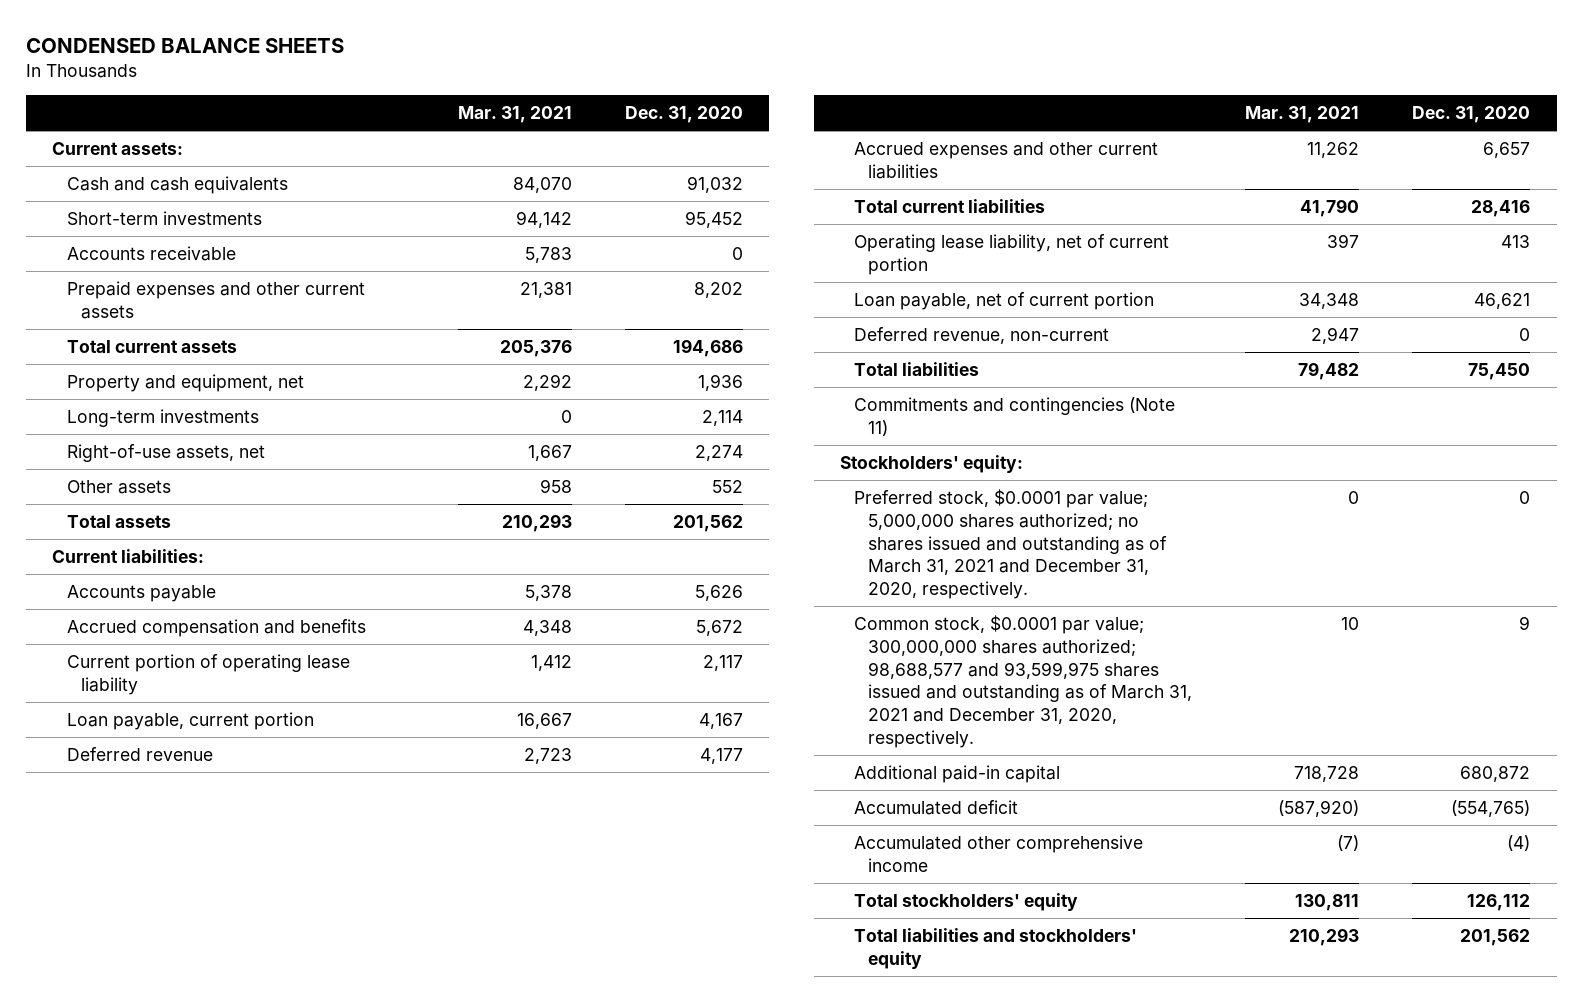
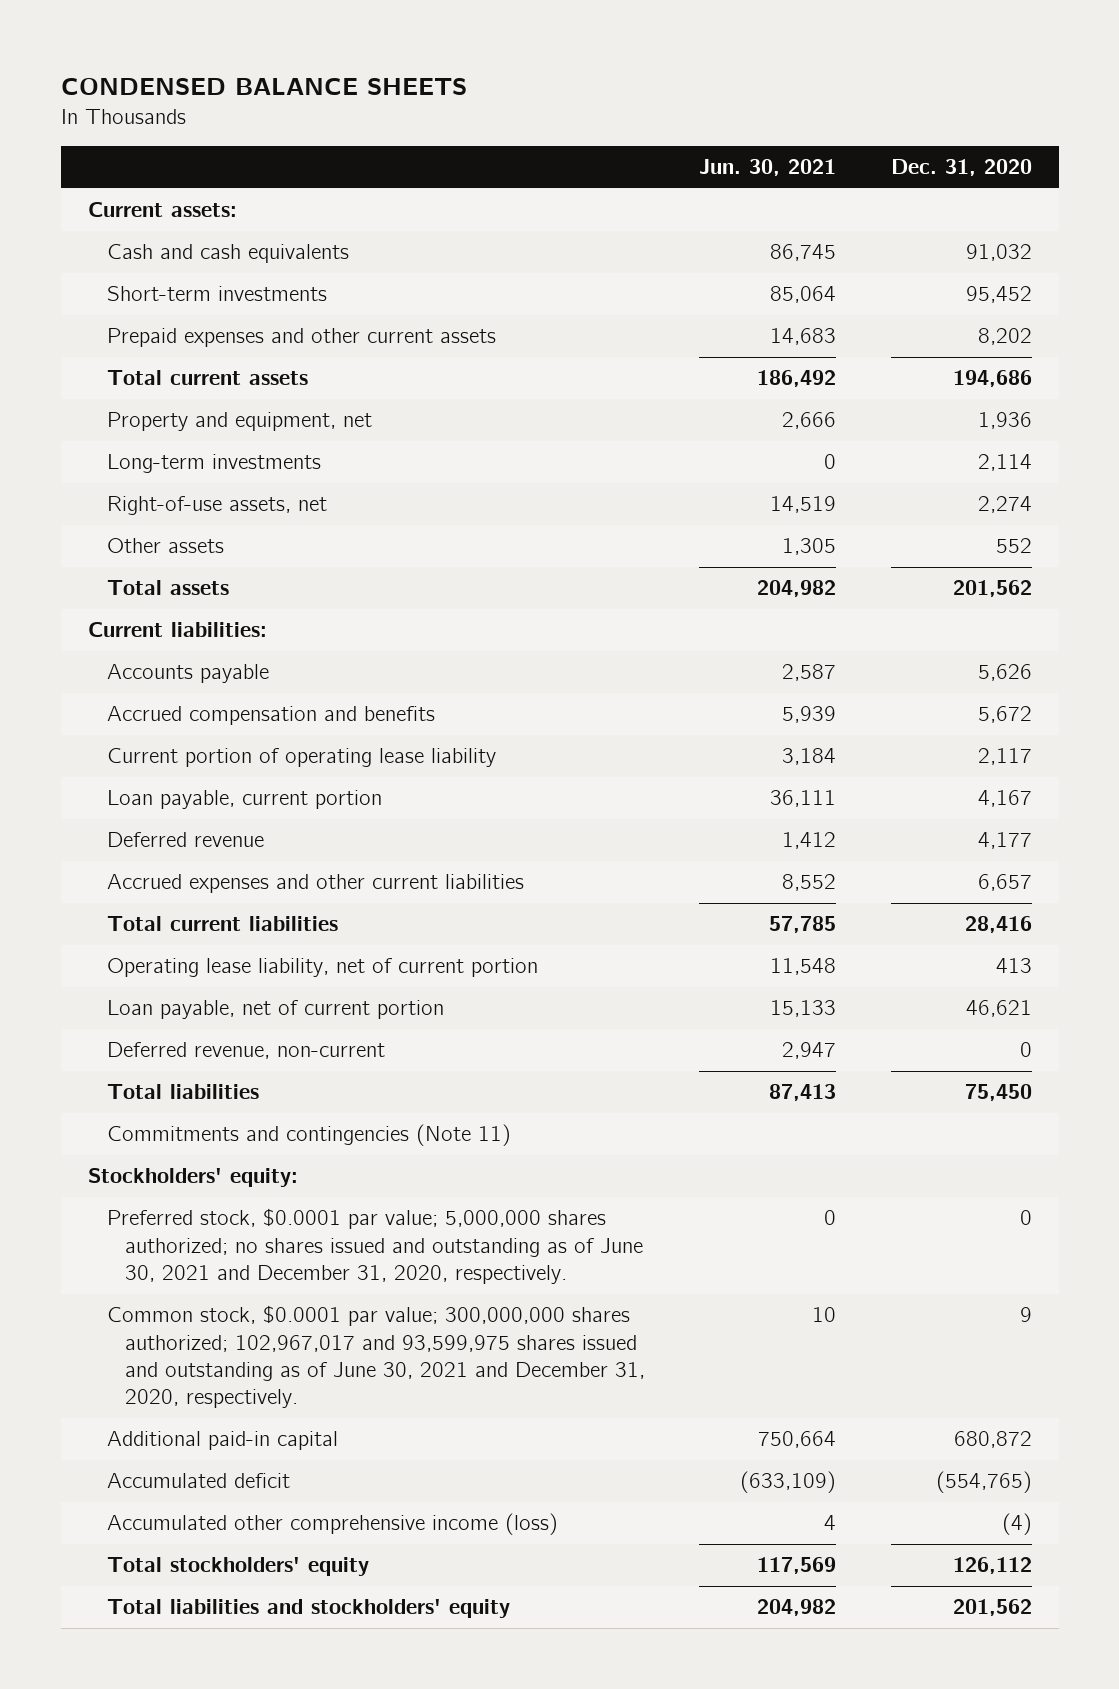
- | Mar. 31, 2021 | Dec. 31, 2020
+ | Jun. 30, 2021 | Dec. 31, 2020
- Accounts receivable | 5,783 | 0
- Preferred stock, $0.0001 par value; 5,000,000 shares authorized; no shares issued and outstanding as of March 31, 2021 and December 31, 2020, respectively. | 0 | 0
- Common stock, $0.0001 par value; 300,000,000 shares authorized; 98,688,577 and 93,599,975 shares issued and outstanding as of March 31, 2021 and December 31, 2020, respectively. | 10 | 9
+ Preferred stock, $0.0001 par value; 5,000,000 shares authorized; no shares issued and outstanding as of June 30, 2021 and December 31, 2020, respectively. | 0 | 0
+ Common stock, $0.0001 par value; 300,000,000 shares authorized; 102,967,017 and 93,599,975 shares issued and outstanding as of June 30, 2021 and December 31, 2020, respectively. | 10 | 9
- Accumulated other comprehensive income | (7) | (4)
+ Accumulated other comprehensive income (loss) | 4 | (4)

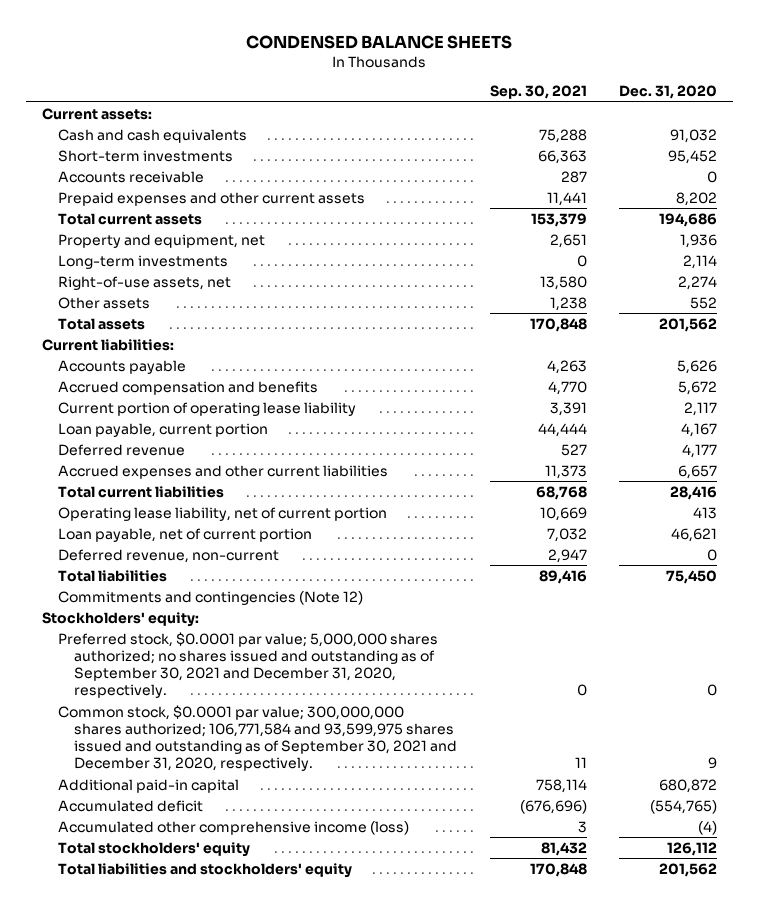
- | Jun. 30, 2021 | Dec. 31, 2020
+ | Sep. 30, 2021 | Dec. 31, 2020
+ Accounts receivable | 287 | 0
- Commitments and contingencies (Note 11)
+ Commitments and contingencies (Note 12)
- Preferred stock, $0.0001 par value; 5,000,000 shares authorized; no shares issued and outstanding as of June 30, 2021 and December 31, 2020, respectively. | 0 | 0
- Common stock, $0.0001 par value; 300,000,000 shares authorized; 102,967,017 and 93,599,975 shares issued and outstanding as of June 30, 2021 and December 31, 2020, respectively. | 10 | 9
+ Preferred stock, $0.0001 par value; 5,000,000 shares authorized; no shares issued and outstanding as of September 30, 2021 and December 31, 2020, respectively. | 0 | 0
+ Common stock, $0.0001 par value; 300,000,000 shares authorized; 106,771,584 and 93,599,975 shares issued and outstanding as of September 30, 2021 and December 31, 2020, respectively. | 11 | 9

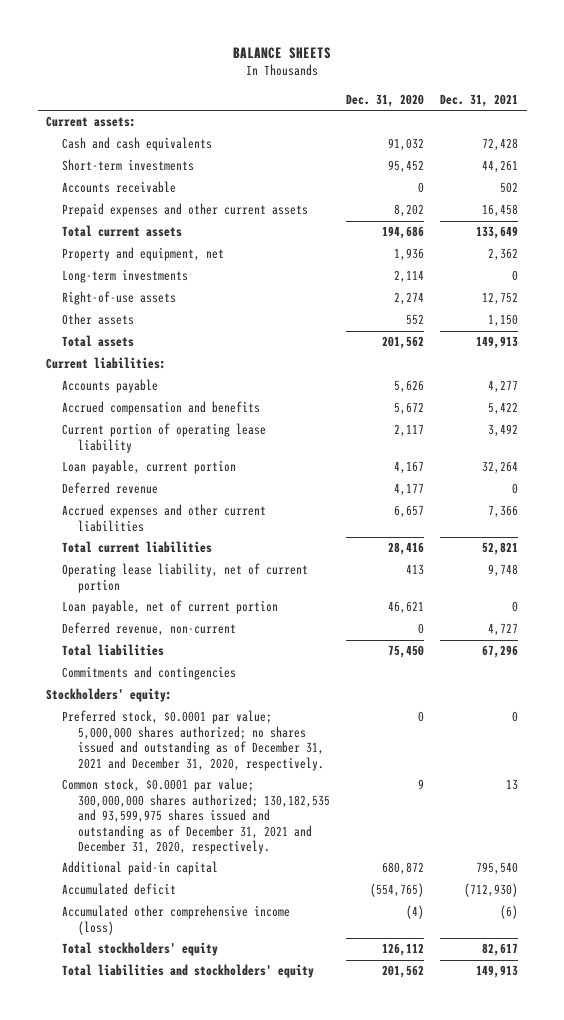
- CONDENSED BALANCE SHEETS
+ BALANCE SHEETS
- | Sep. 30, 2021 | Dec. 31, 2020
+ | Dec. 31, 2020 | Dec. 31, 2021
- Right-of-use assets, net | 13,580 | 2,274
+ Right-of-use assets | 2,274 | 12,752
- Commitments and contingencies (Note 12)
+ Commitments and contingencies
- Preferred stock, $0.0001 par value; 5,000,000 shares authorized; no shares issued and outstanding as of September 30, 2021 and December 31, 2020, respectively. | 0 | 0
- Common stock, $0.0001 par value; 300,000,000 shares authorized; 106,771,584 and 93,599,975 shares issued and outstanding as of September 30, 2021 and December 31, 2020, respectively. | 11 | 9
+ Preferred stock, $0.0001 par value; 5,000,000 shares authorized; no shares issued and outstanding as of December 31, 2021 and December 31, 2020, respectively. | 0 | 0
+ Common stock, $0.0001 par value; 300,000,000 shares authorized; 130,182,535 and 93,599,975 shares issued and outstanding as of December 31, 2021 and December 31, 2020, respectively. | 9 | 13

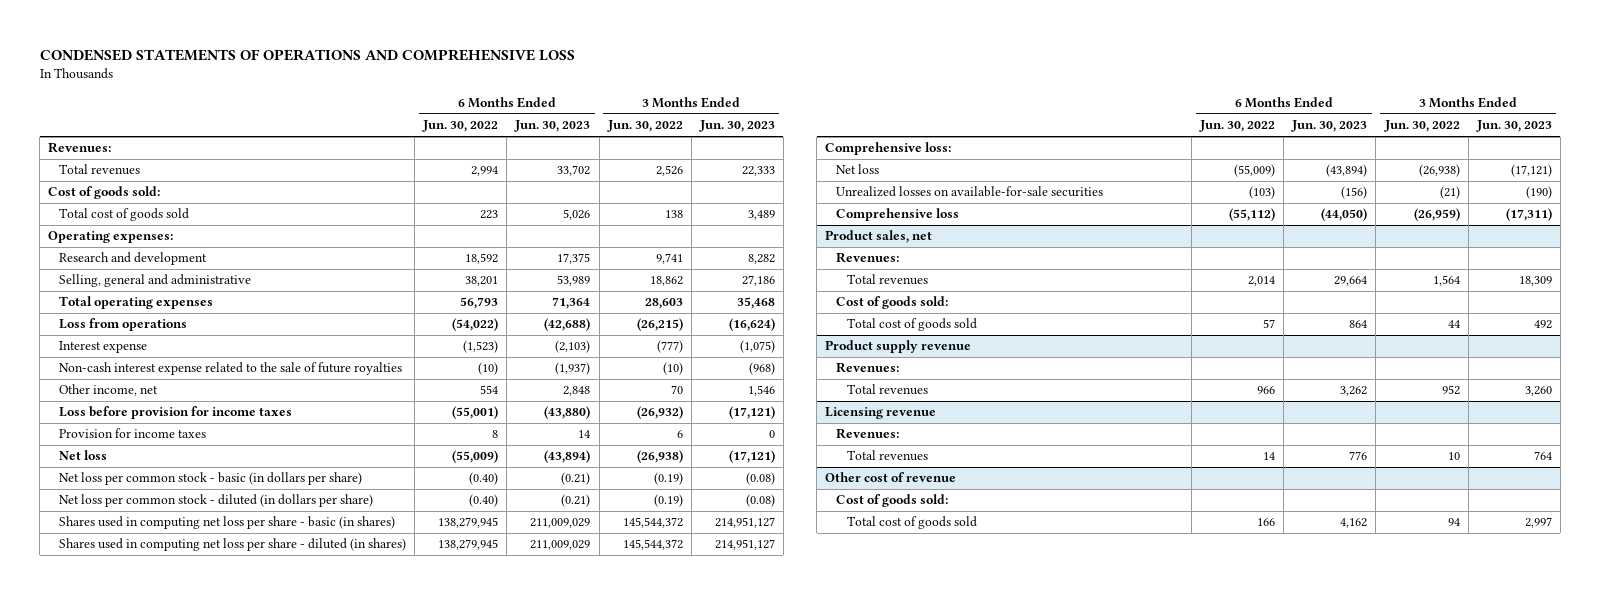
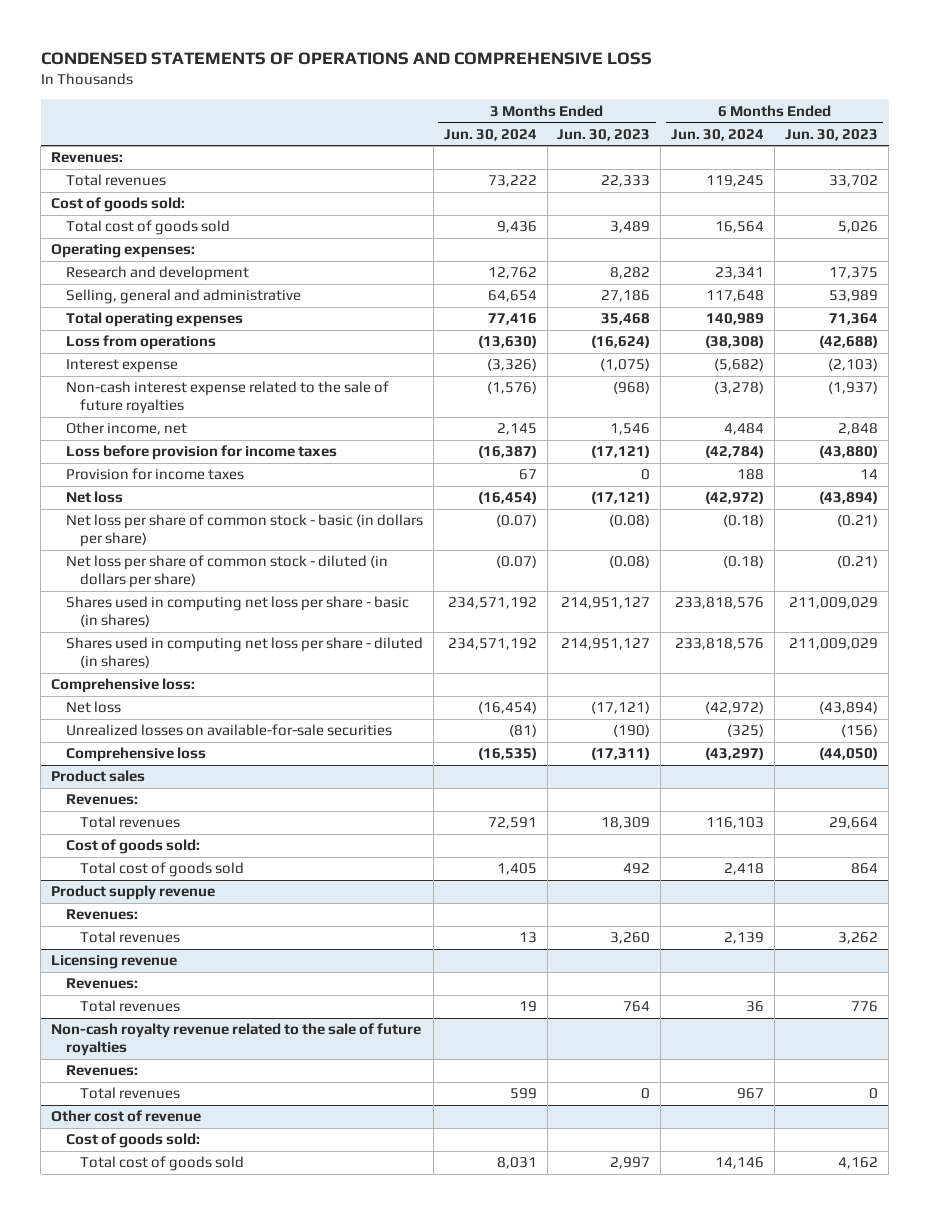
- | 6 Months Ended Jun. 30, 2022 | 6 Months Ended Jun. 30, 2023 | 3 Months Ended Jun. 30, 2022 | 3 Months Ended Jun. 30, 2023
+ | 3 Months Ended Jun. 30, 2024 | 3 Months Ended Jun. 30, 2023 | 6 Months Ended Jun. 30, 2024 | 6 Months Ended Jun. 30, 2023
- Net loss per common stock - basic (in dollars per share) | (0.40) | (0.21) | (0.19) | (0.08)
- Net loss per common stock - diluted (in dollars per share) | (0.40) | (0.21) | (0.19) | (0.08)
+ Net loss per share of common stock - basic (in dollars per share) | (0.07) | (0.08) | (0.18) | (0.21)
+ Net loss per share of common stock - diluted (in dollars per share) | (0.07) | (0.08) | (0.18) | (0.21)
- Product sales, net
+ Product sales
+ Non-cash royalty revenue related to the sale of future royalties
+ Revenues:
+ Total revenues | 599 | 0 | 967 | 0

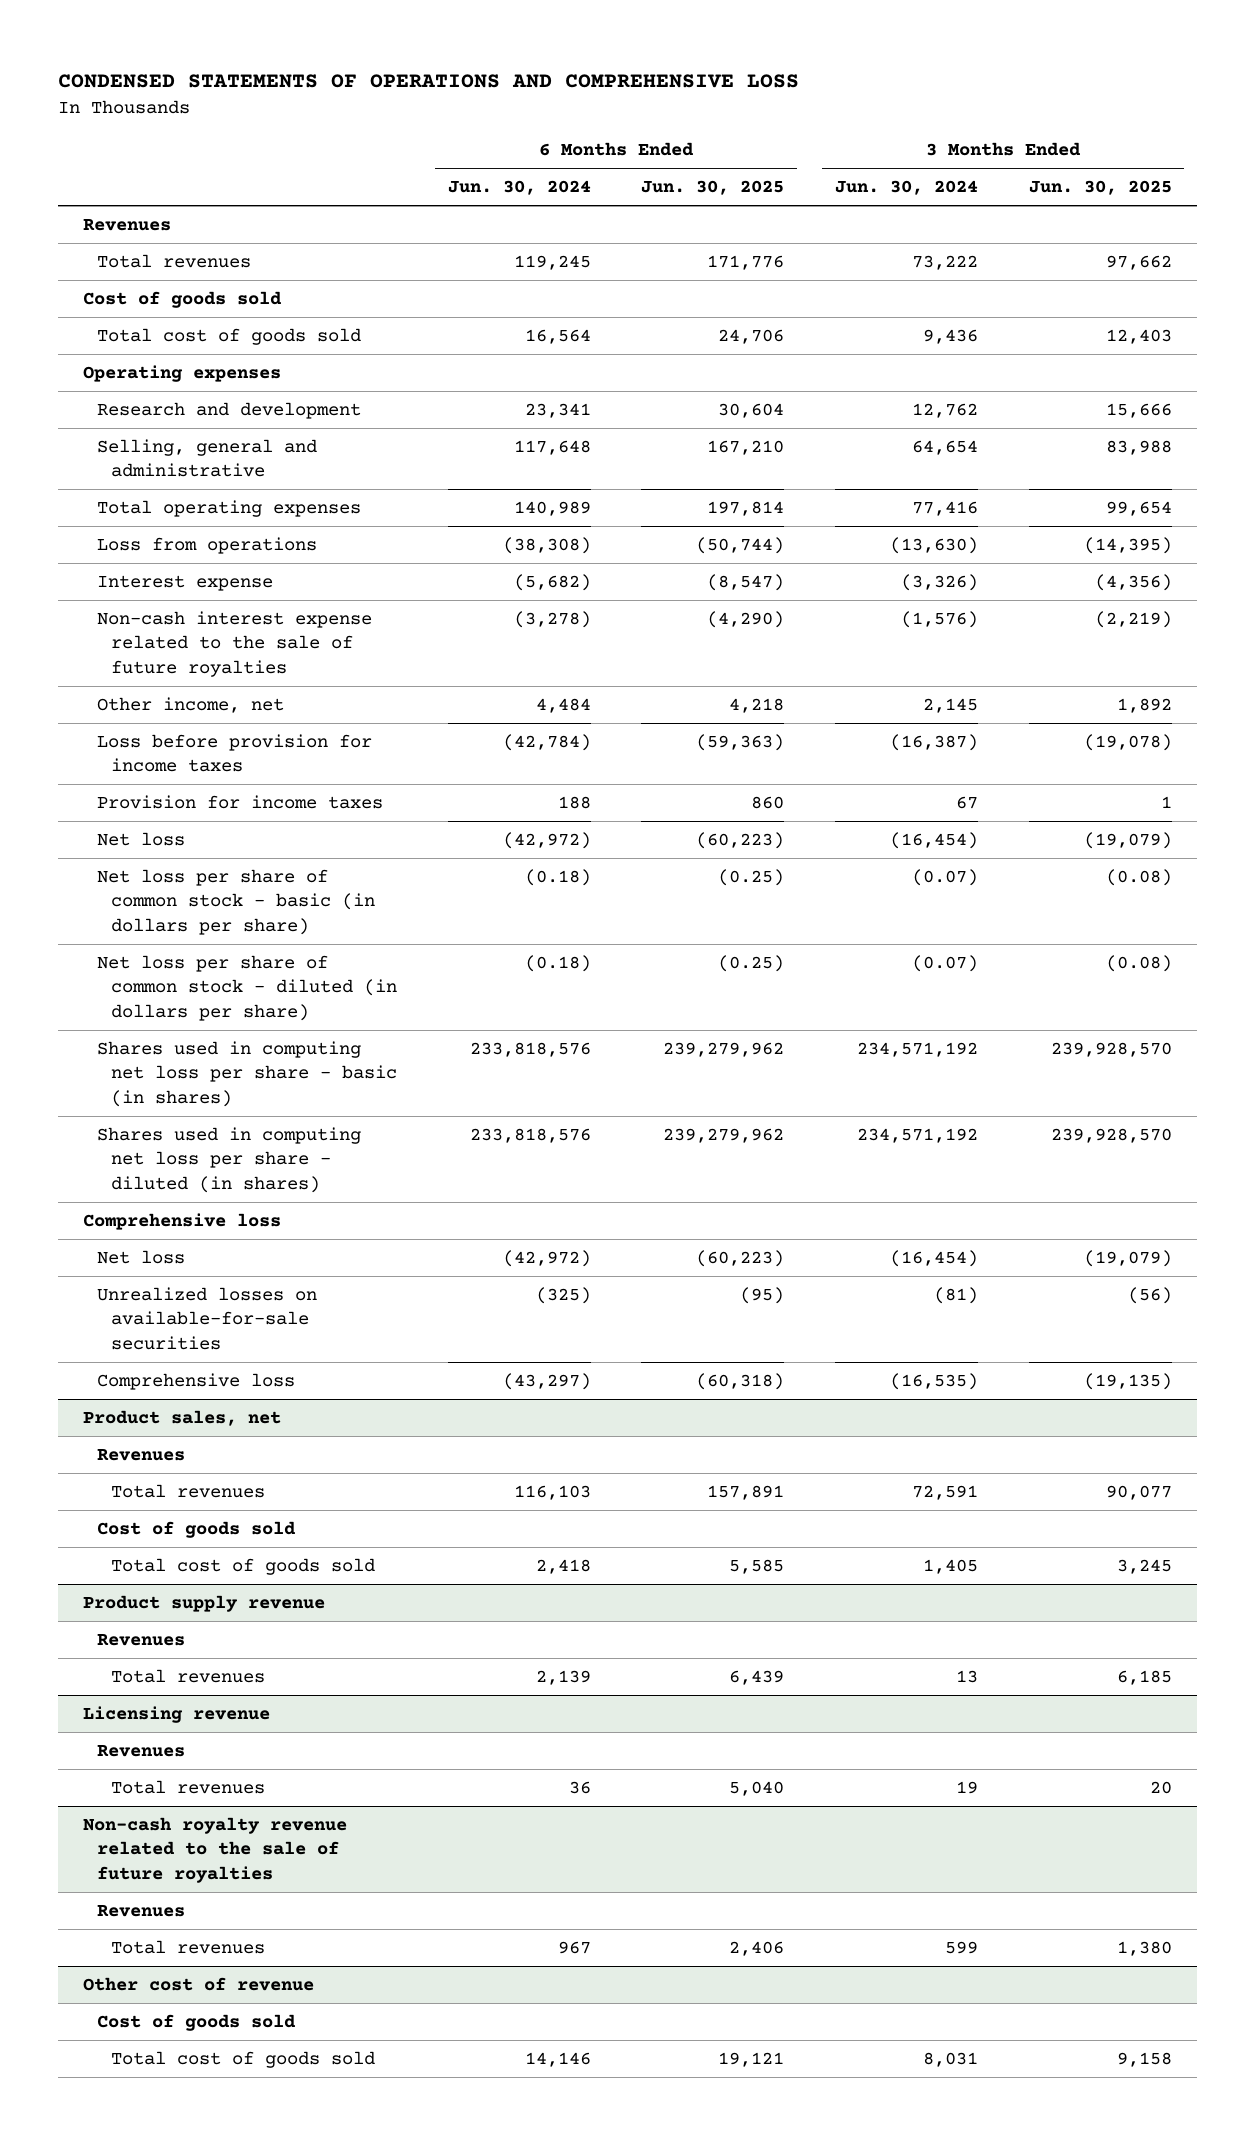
- | 3 Months Ended Jun. 30, 2024 | 3 Months Ended Jun. 30, 2023 | 6 Months Ended Jun. 30, 2024 | 6 Months Ended Jun. 30, 2023
+ | 6 Months Ended Jun. 30, 2024 | 6 Months Ended Jun. 30, 2025 | 3 Months Ended Jun. 30, 2024 | 3 Months Ended Jun. 30, 2025
- Revenues:
+ Revenues
- Cost of goods sold:
+ Cost of goods sold
- Operating expenses:
+ Operating expenses
- Comprehensive loss:
+ Comprehensive loss
- Product sales
- Revenues:
+ Product sales, net
+ Revenues
- Cost of goods sold:
+ Cost of goods sold
@ Product supply revenue
- Revenues:
+ Revenues
@ Licensing revenue
- Revenues:
+ Revenues
@ Non-cash royalty revenue related to the sale of future royalties
- Revenues:
+ Revenues
@ Other cost of revenue
- Cost of goods sold:
+ Cost of goods sold

